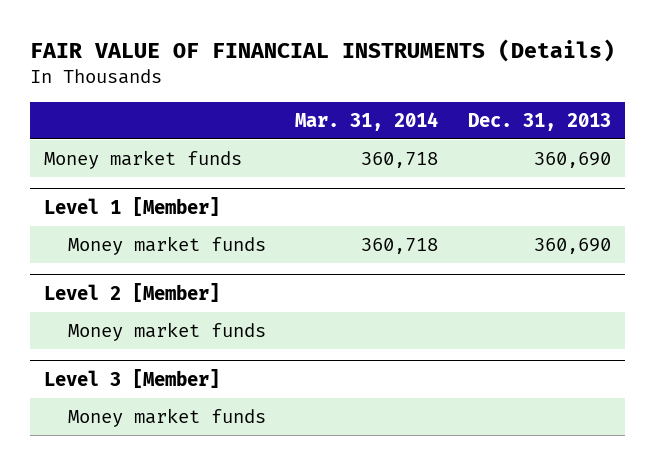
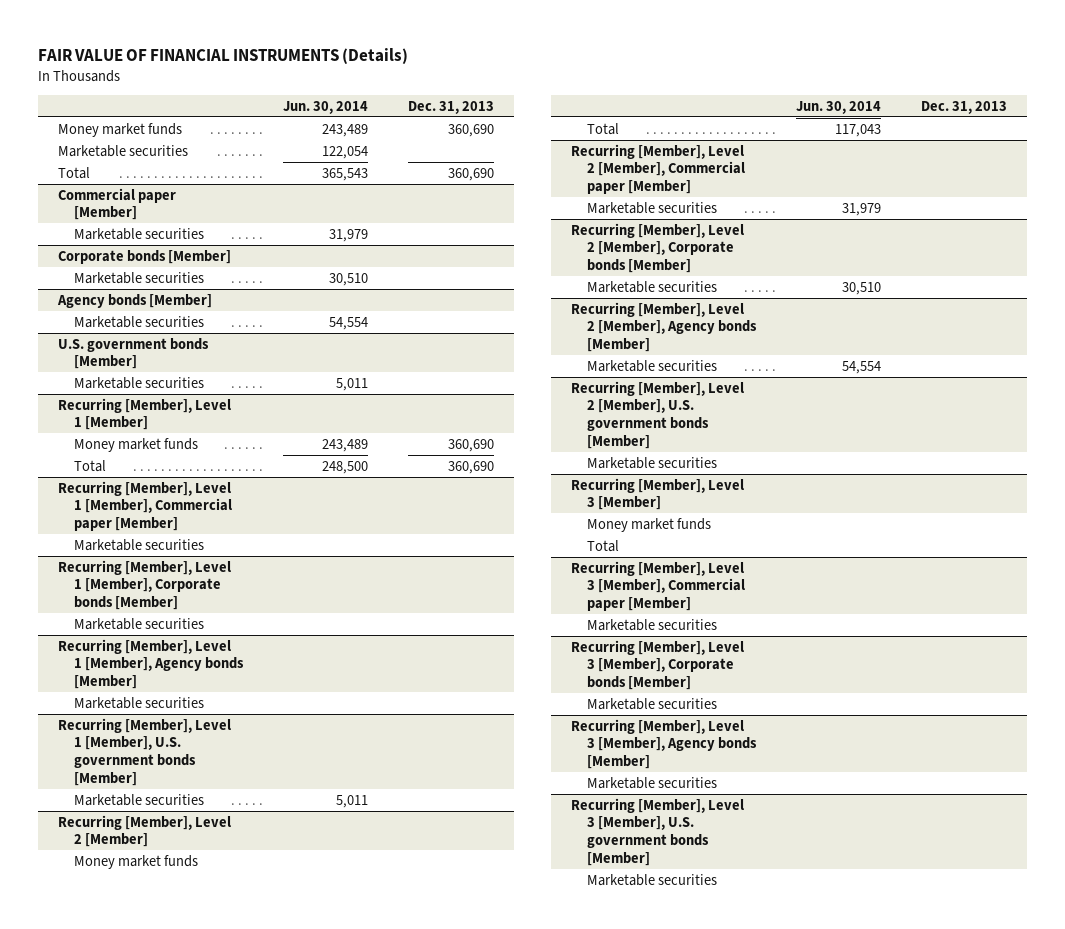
- | Mar. 31, 2014 | Dec. 31, 2013
+ | Jun. 30, 2014 | Dec. 31, 2013
- Level 1 [Member]
+ Marketable securities | 122,054 |
+ Total | 365,543 | 360,690
+ Commercial paper [Member]
+ Marketable securities | 31,979 |
+ Corporate bonds [Member]
+ Marketable securities | 30,510 |
+ Agency bonds [Member]
+ Marketable securities | 54,554 |
+ U.S. government bonds [Member]
+ Marketable securities | 5,011 |
+ Recurring [Member], Level 1 [Member]
- Level 2 [Member]
+ Total | 248,500 | 360,690
+ Recurring [Member], Level 1 [Member], Commercial paper [Member]
+ Marketable securities
+ Recurring [Member], Level 1 [Member], Corporate bonds [Member]
+ Marketable securities
+ Recurring [Member], Level 1 [Member], Agency bonds [Member]
+ Marketable securities
+ Recurring [Member], Level 1 [Member], U.S. government bonds [Member]
+ Marketable securities | 5,011 |
+ Recurring [Member], Level 2 [Member]
- Level 3 [Member]
+ Total | 117,043 |
+ Recurring [Member], Level 2 [Member], Commercial paper [Member]
+ Marketable securities | 31,979 |
+ Recurring [Member], Level 2 [Member], Corporate bonds [Member]
+ Marketable securities | 30,510 |
+ Recurring [Member], Level 2 [Member], Agency bonds [Member]
+ Marketable securities | 54,554 |
+ Recurring [Member], Level 2 [Member], U.S. government bonds [Member]
+ Marketable securities
+ Recurring [Member], Level 3 [Member]
+ Total
+ Recurring [Member], Level 3 [Member], Commercial paper [Member]
+ Marketable securities
+ Recurring [Member], Level 3 [Member], Corporate bonds [Member]
+ Marketable securities
+ Recurring [Member], Level 3 [Member], Agency bonds [Member]
+ Marketable securities
+ Recurring [Member], Level 3 [Member], U.S. government bonds [Member]
+ Marketable securities

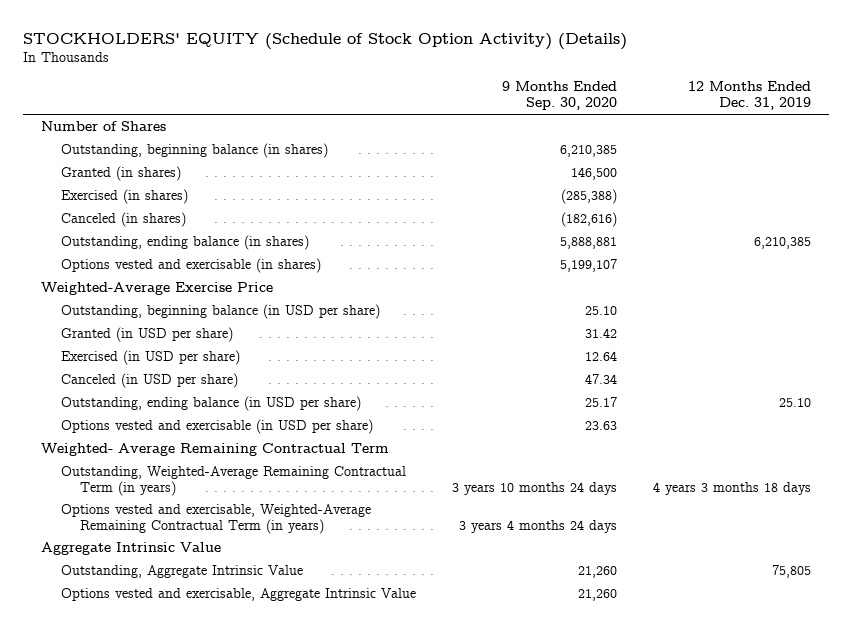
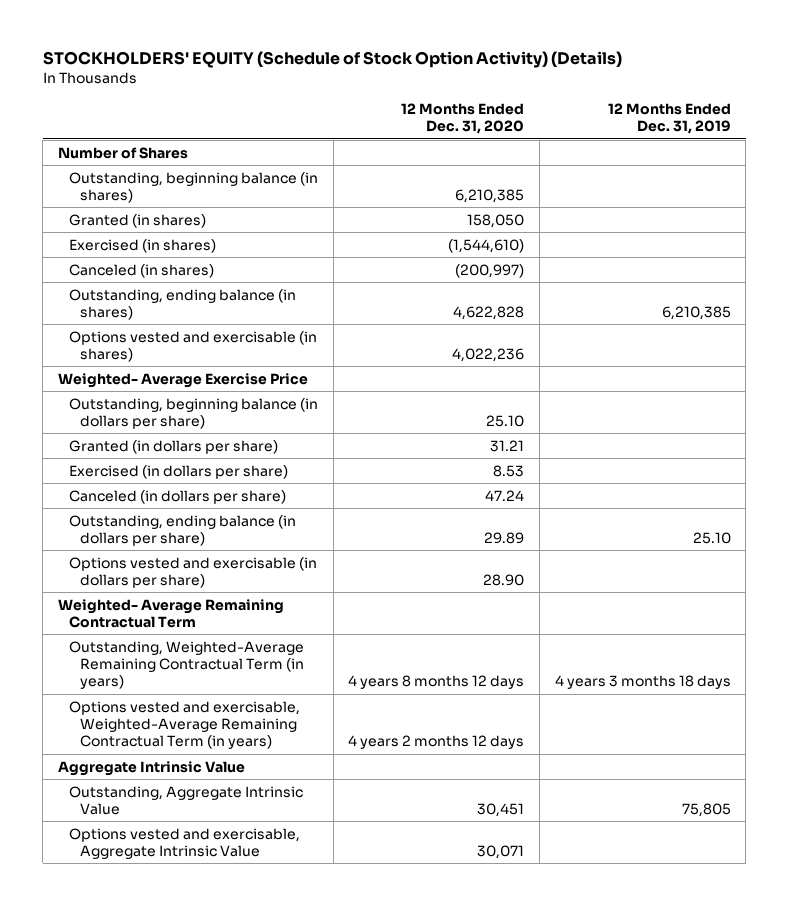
- | 9 Months Ended Sep. 30, 2020 | 12 Months Ended Dec. 31, 2019
+ | 12 Months Ended Dec. 31, 2020 | 12 Months Ended Dec. 31, 2019
- Weighted-Average Exercise Price
- Outstanding, beginning balance (in USD per share) | 25.10 |
- Granted (in USD per share) | 31.42 |
- Exercised (in USD per share) | 12.64 |
- Canceled (in USD per share) | 47.34 |
- Outstanding, ending balance (in USD per share) | 25.17 | 25.10
- Options vested and exercisable (in USD per share) | 23.63 |
+ Weighted- Average Exercise Price
+ Outstanding, beginning balance (in dollars per share) | 25.10 |
+ Granted (in dollars per share) | 31.21 |
+ Exercised (in dollars per share) | 8.53 |
+ Canceled (in dollars per share) | 47.24 |
+ Outstanding, ending balance (in dollars per share) | 29.89 | 25.10
+ Options vested and exercisable (in dollars per share) | 28.90 |

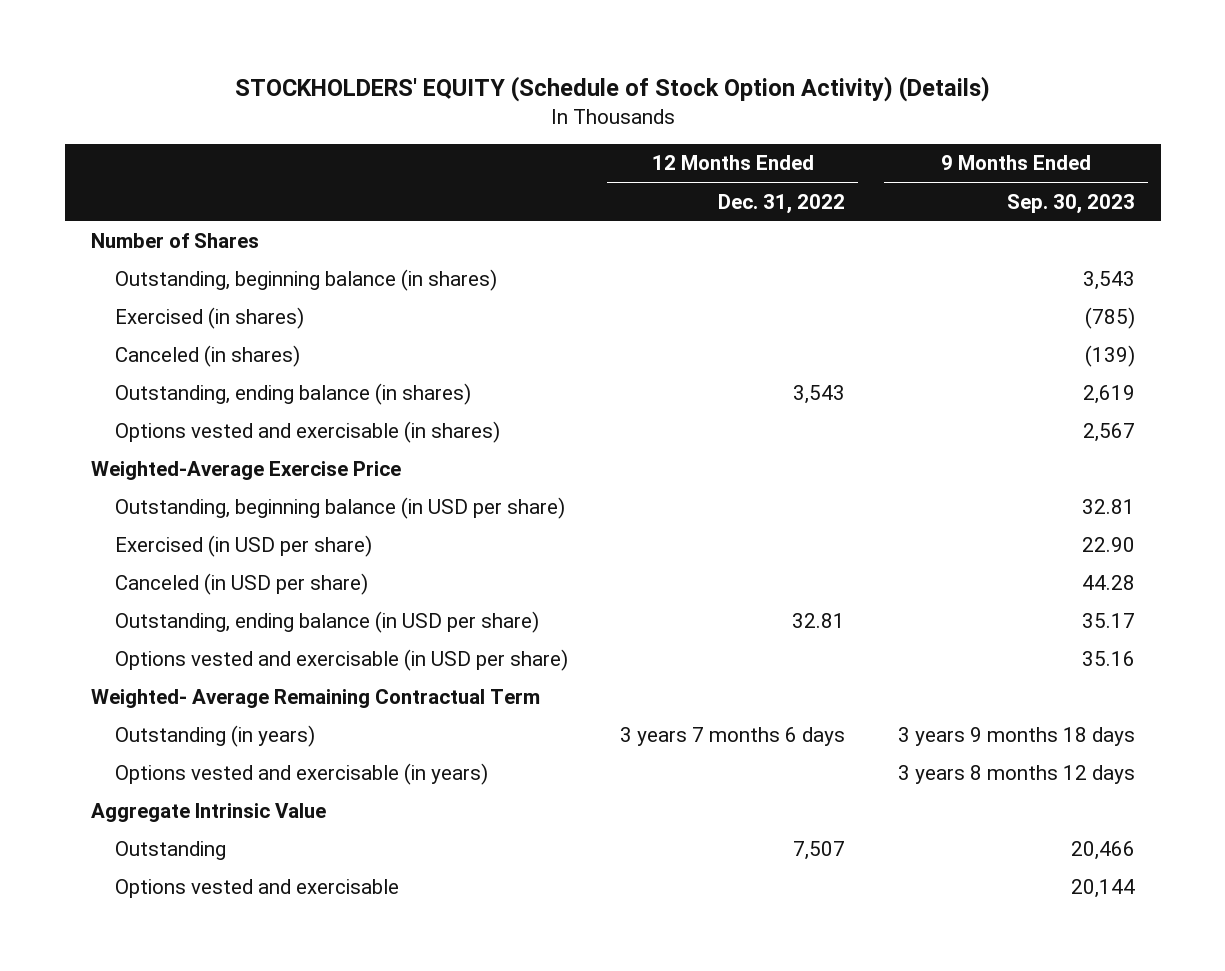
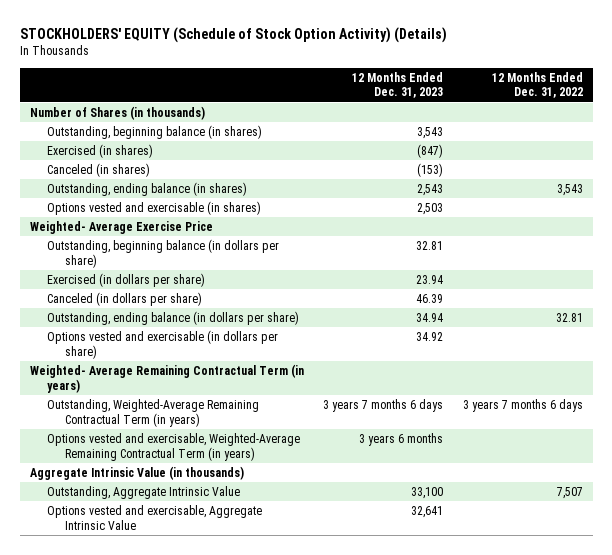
- | 12 Months Ended Dec. 31, 2022 | 9 Months Ended Sep. 30, 2023
+ | 12 Months Ended Dec. 31, 2023 | 12 Months Ended Dec. 31, 2022
- Number of Shares
+ Number of Shares (in thousands)
- Weighted-Average Exercise Price
- Outstanding, beginning balance (in USD per share) | | 32.81
- Exercised (in USD per share) | | 22.90
- Canceled (in USD per share) | | 44.28
- Outstanding, ending balance (in USD per share) | 32.81 | 35.17
- Options vested and exercisable (in USD per share) | | 35.16
- Weighted- Average Remaining Contractual Term
- Outstanding (in years) | 3 years 7 months 6 days | 3 years 9 months 18 days
- Options vested and exercisable (in years) | | 3 years 8 months 12 days
- Aggregate Intrinsic Value
- Outstanding | 7,507 | 20,466
- Options vested and exercisable | | 20,144
+ Weighted- Average Exercise Price
+ Outstanding, beginning balance (in dollars per share) | 32.81 |
+ Exercised (in dollars per share) | 23.94 |
+ Canceled (in dollars per share) | 46.39 |
+ Outstanding, ending balance (in dollars per share) | 34.94 | 32.81
+ Options vested and exercisable (in dollars per share) | 34.92 |
+ Weighted- Average Remaining Contractual Term (in years)
+ Outstanding, Weighted-Average Remaining Contractual Term (in years) | 3 years 7 months 6 days | 3 years 7 months 6 days
+ Options vested and exercisable, Weighted-Average Remaining Contractual Term (in years) | 3 years 6 months |
+ Aggregate Intrinsic Value (in thousands)
+ Outstanding, Aggregate Intrinsic Value | 33,100 | 7,507
+ Options vested and exercisable, Aggregate Intrinsic Value | 32,641 |

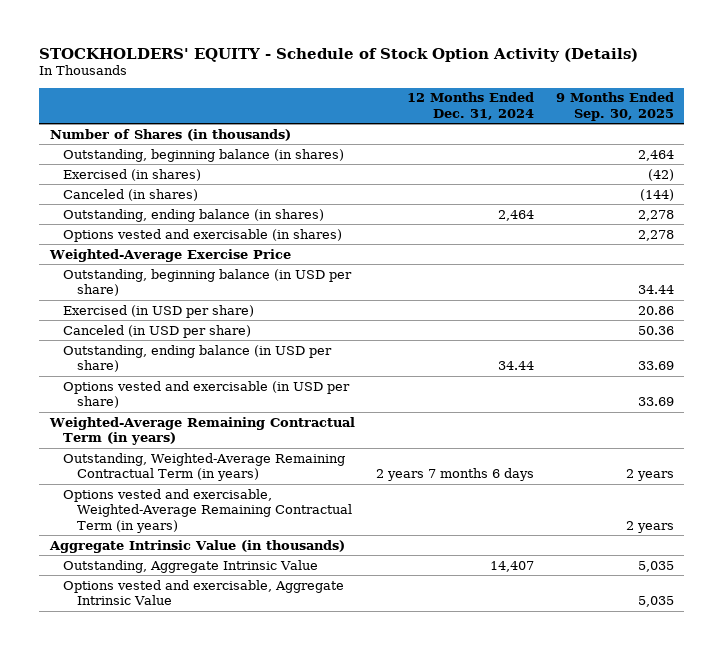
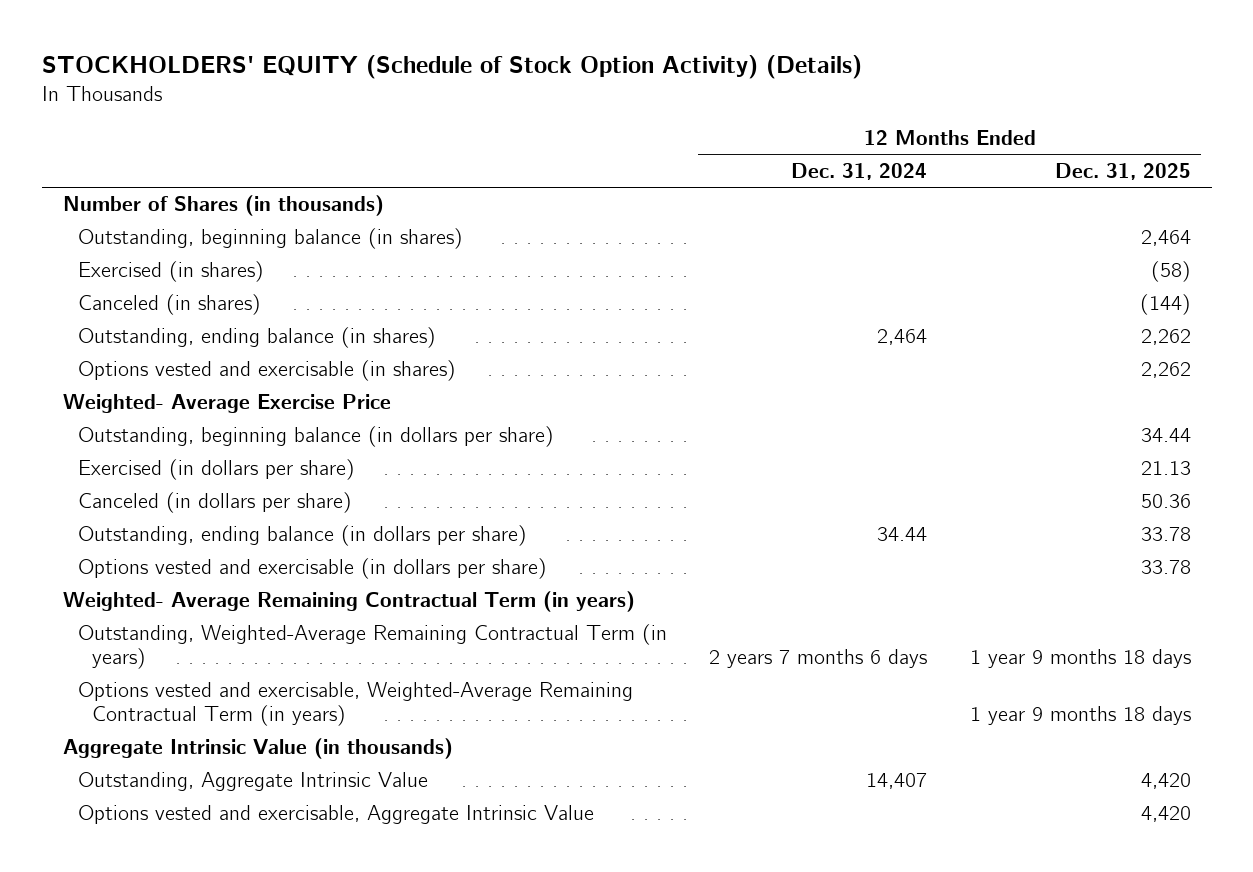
- STOCKHOLDERS' EQUITY - Schedule of Stock Option Activity (Details)
+ STOCKHOLDERS' EQUITY (Schedule of Stock Option Activity) (Details)
- | 12 Months Ended Dec. 31, 2024 | 9 Months Ended Sep. 30, 2025
+ | 12 Months Ended Dec. 31, 2024 | 12 Months Ended Dec. 31, 2025
- Weighted-Average Exercise Price
- Outstanding, beginning balance (in USD per share) | | 34.44
- Exercised (in USD per share) | | 20.86
- Canceled (in USD per share) | | 50.36
- Outstanding, ending balance (in USD per share) | 34.44 | 33.69
- Options vested and exercisable (in USD per share) | | 33.69
- Weighted-Average Remaining Contractual Term (in years)
+ Weighted- Average Exercise Price
+ Outstanding, beginning balance (in dollars per share) | | 34.44
+ Exercised (in dollars per share) | | 21.13
+ Canceled (in dollars per share) | | 50.36
+ Outstanding, ending balance (in dollars per share) | 34.44 | 33.78
+ Options vested and exercisable (in dollars per share) | | 33.78
+ Weighted- Average Remaining Contractual Term (in years)

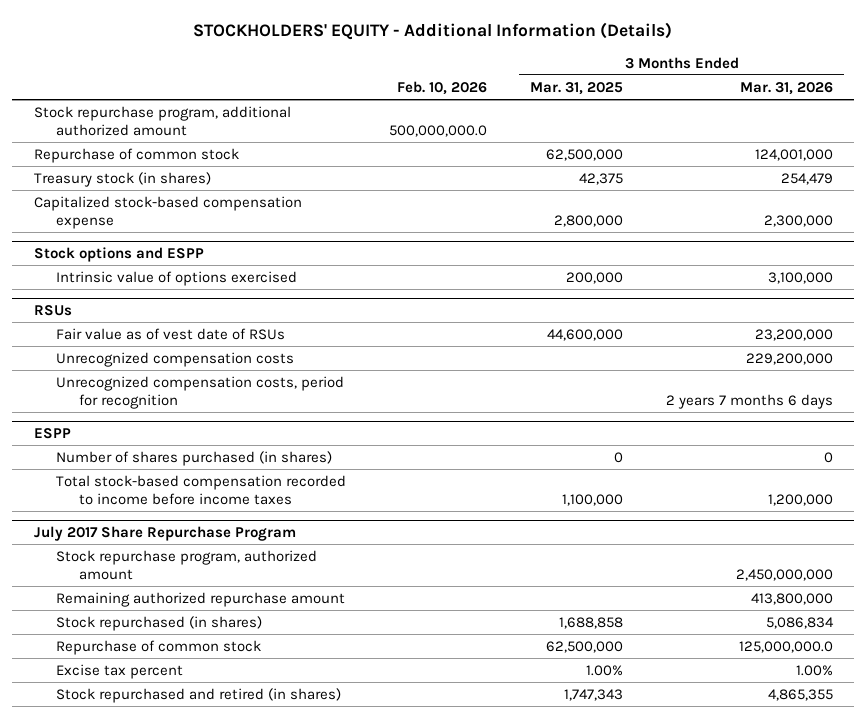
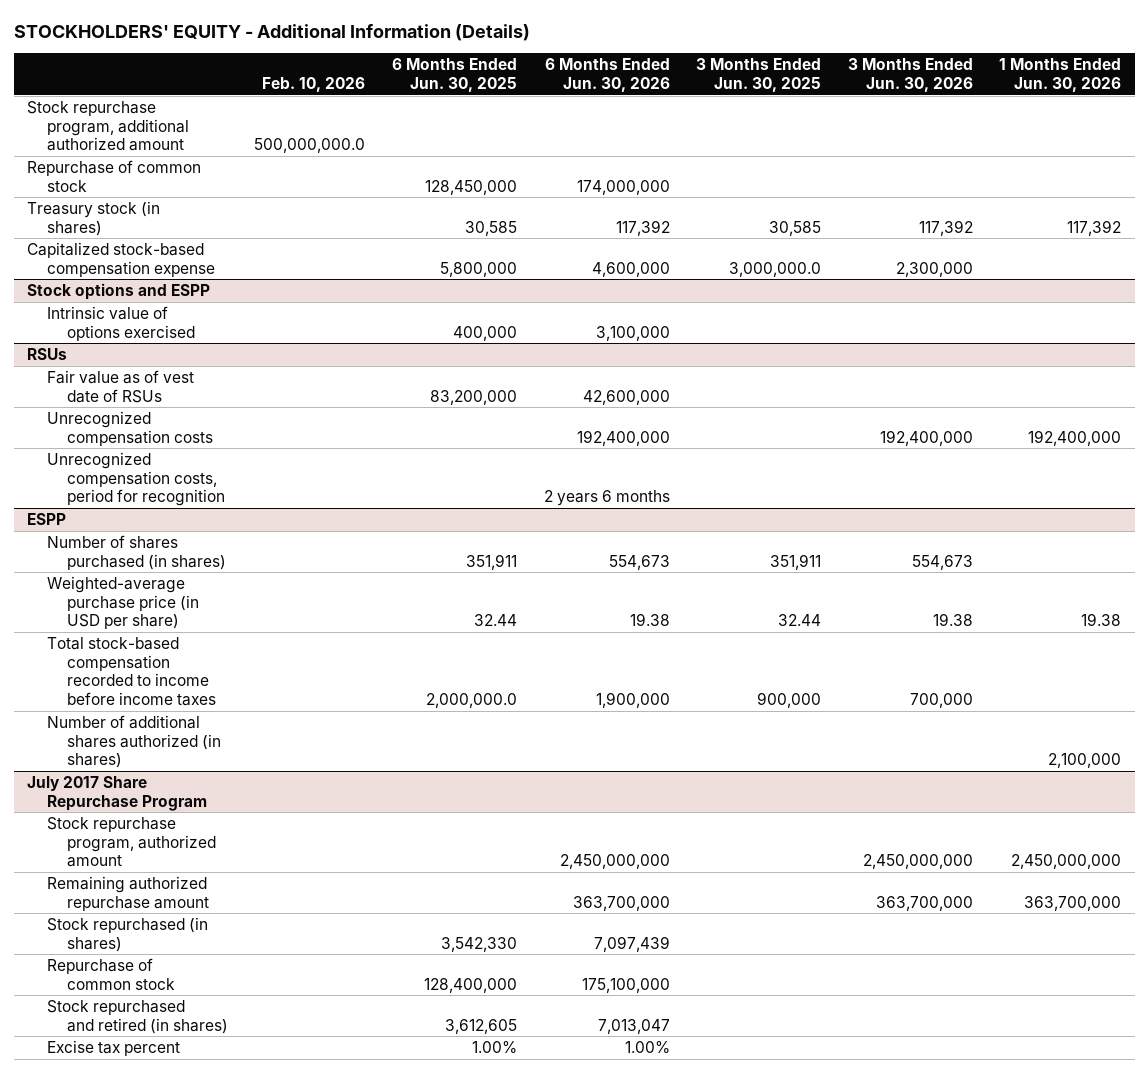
- | Feb. 10, 2026 | 3 Months Ended Mar. 31, 2025 | 3 Months Ended Mar. 31, 2026
+ | Feb. 10, 2026 | 6 Months Ended Jun. 30, 2025 | 6 Months Ended Jun. 30, 2026 | 3 Months Ended Jun. 30, 2025 | 3 Months Ended Jun. 30, 2026 | 1 Months Ended Jun. 30, 2026
@ ESPP
+ Weighted-average purchase price (in USD per share) | | 32.44 | 19.38 | 32.44 | 19.38 | 19.38
+ Number of additional shares authorized (in shares) | | | | | | 2,100,000
@ July 2017 Share Repurchase Program
moved down: Excise tax percent | | 1.00% | 1.00% | | |

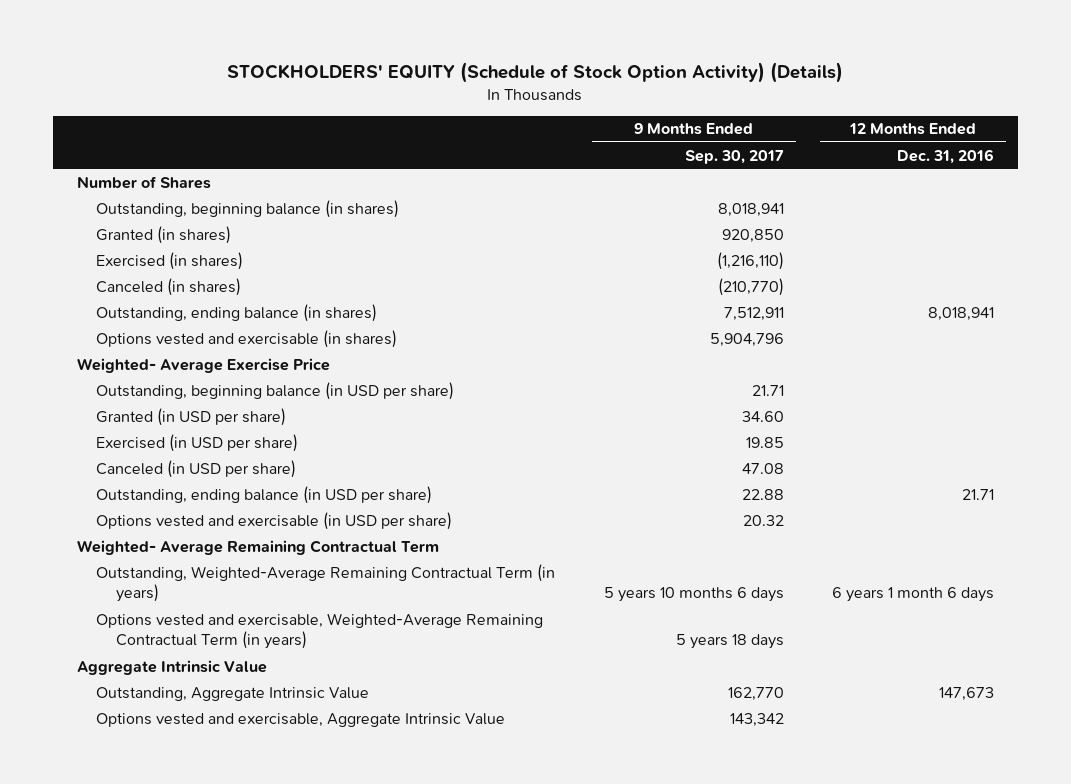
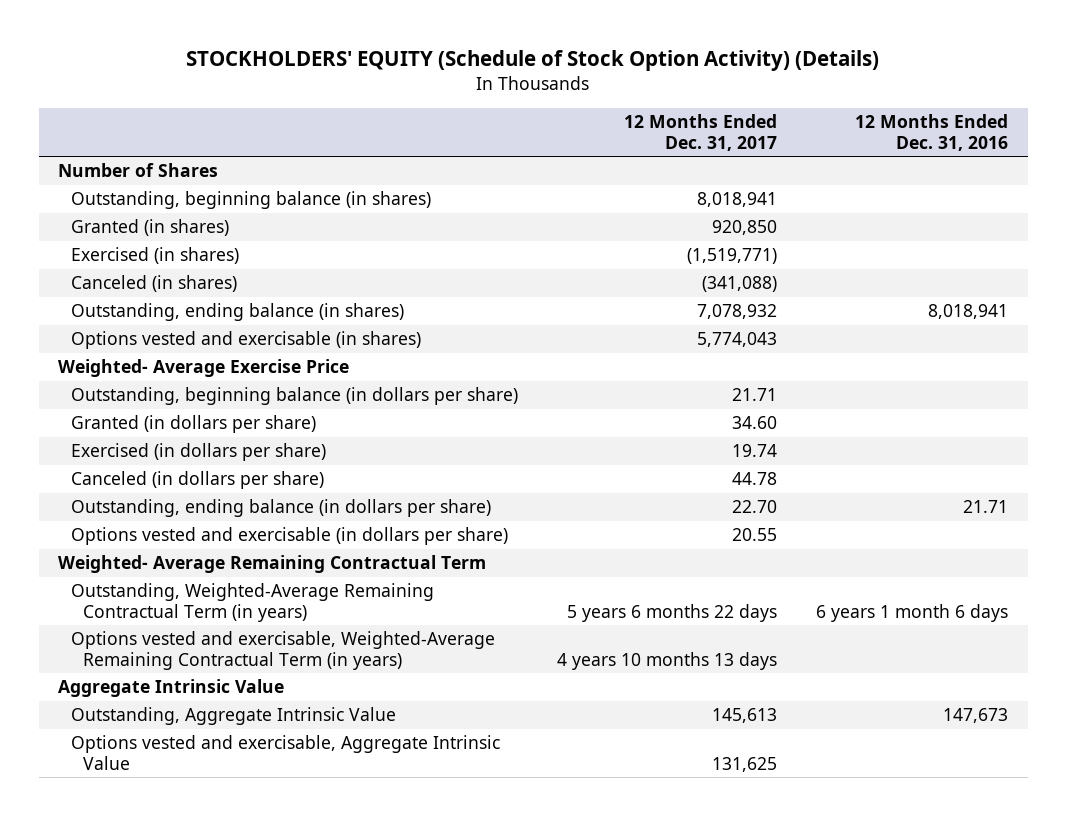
- | 9 Months Ended Sep. 30, 2017 | 12 Months Ended Dec. 31, 2016
+ | 12 Months Ended Dec. 31, 2017 | 12 Months Ended Dec. 31, 2016
- Outstanding, beginning balance (in USD per share) | 21.71 |
- Granted (in USD per share) | 34.60 |
- Exercised (in USD per share) | 19.85 |
- Canceled (in USD per share) | 47.08 |
- Outstanding, ending balance (in USD per share) | 22.88 | 21.71
- Options vested and exercisable (in USD per share) | 20.32 |
+ Outstanding, beginning balance (in dollars per share) | 21.71 |
+ Granted (in dollars per share) | 34.60 |
+ Exercised (in dollars per share) | 19.74 |
+ Canceled (in dollars per share) | 44.78 |
+ Outstanding, ending balance (in dollars per share) | 22.70 | 21.71
+ Options vested and exercisable (in dollars per share) | 20.55 |

